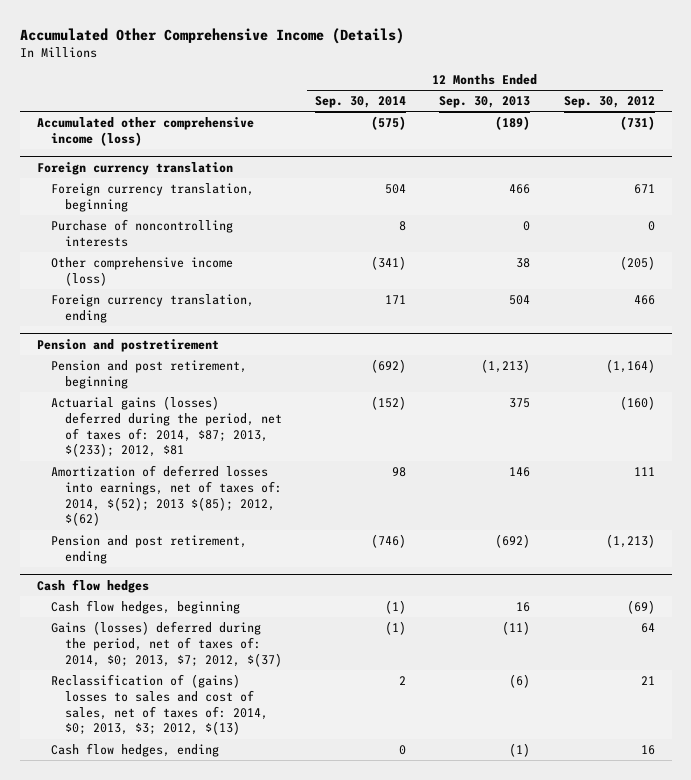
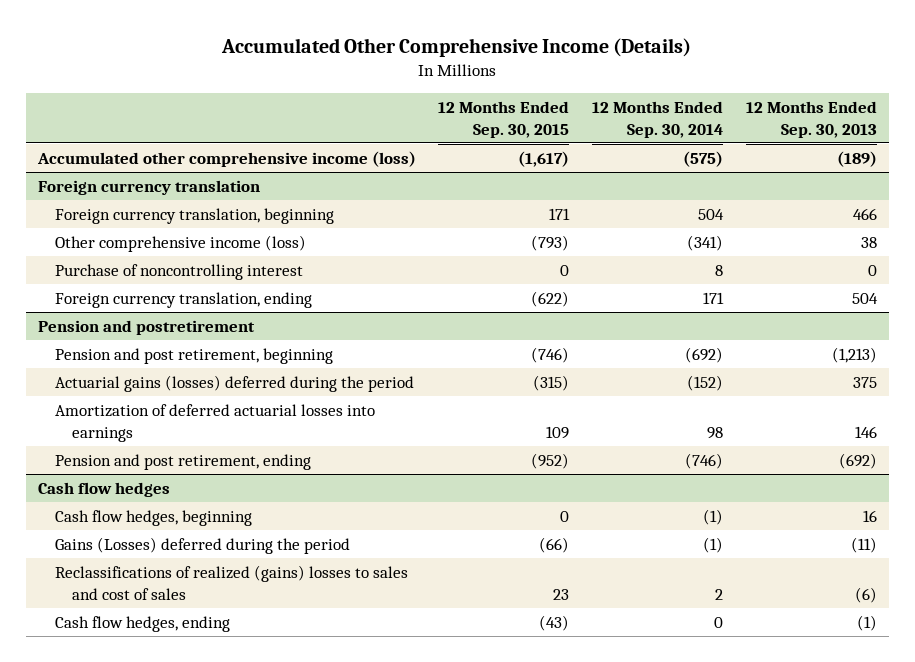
- | 12 Months Ended Sep. 30, 2014 | 12 Months Ended Sep. 30, 2013 | 12 Months Ended Sep. 30, 2012
+ | 12 Months Ended Sep. 30, 2015 | 12 Months Ended Sep. 30, 2014 | 12 Months Ended Sep. 30, 2013
@ Foreign currency translation
- Purchase of noncontrolling interests | 8 | 0 | 0
+ Purchase of noncontrolling interest | 0 | 8 | 0
@ Pension and postretirement
- Actuarial gains (losses) deferred during the period, net of taxes of: 2014, $87; 2013, $(233); 2012, $81 | (152) | 375 | (160)
- Amortization of deferred losses into earnings, net of taxes of: 2014, $(52); 2013 $(85); 2012, $(62) | 98 | 146 | 111
+ Actuarial gains (losses) deferred during the period | (315) | (152) | 375
+ Amortization of deferred actuarial losses into earnings | 109 | 98 | 146
@ Cash flow hedges
- Gains (losses) deferred during the period, net of taxes of: 2014, $0; 2013, $7; 2012, $(37) | (1) | (11) | 64
- Reclassification of (gains) losses to sales and cost of sales, net of taxes of: 2014, $0; 2013, $3; 2012, $(13) | 2 | (6) | 21
+ Gains (Losses) deferred during the period | (66) | (1) | (11)
+ Reclassifications of realized (gains) losses to sales and cost of sales | 23 | 2 | (6)

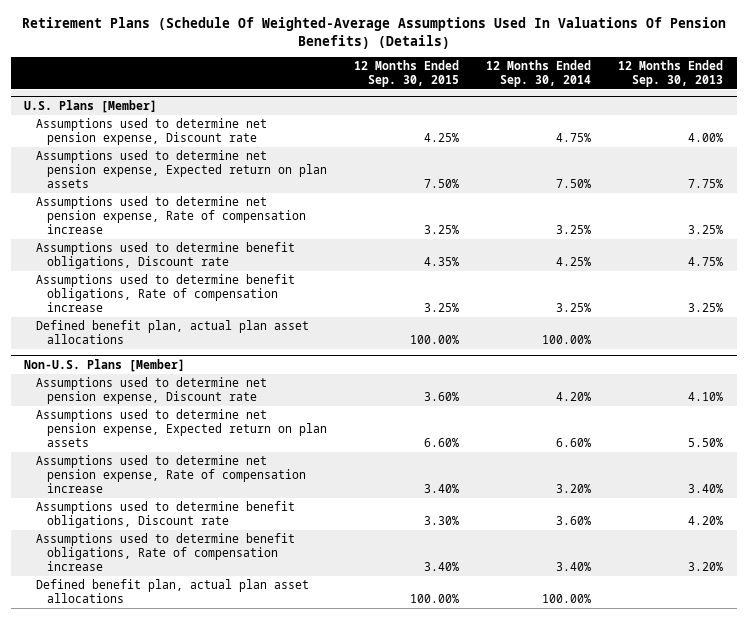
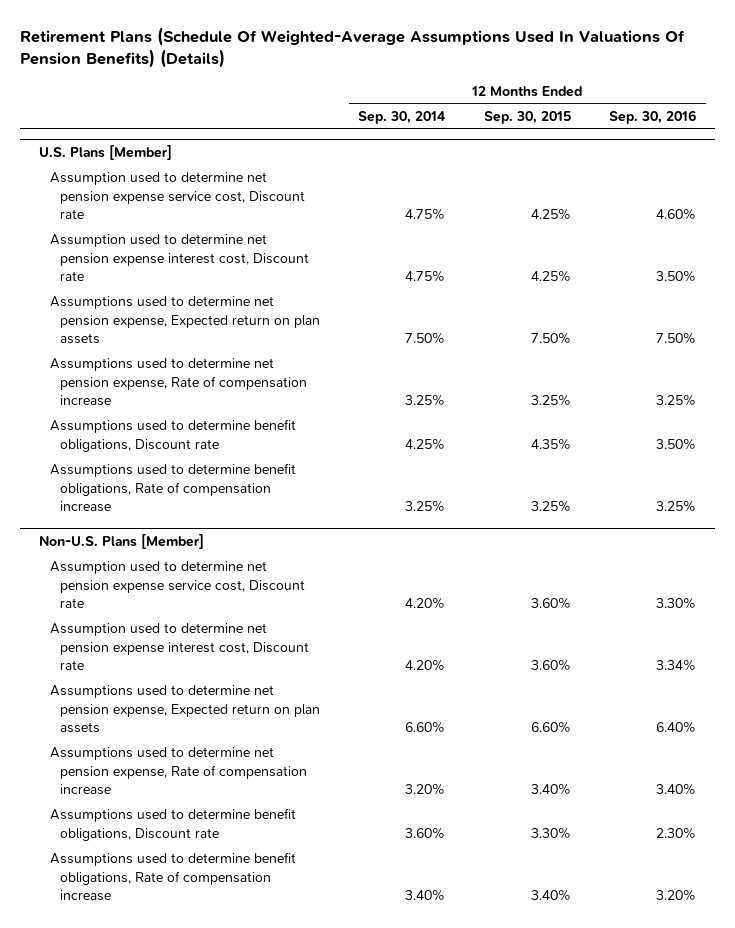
- | 12 Months Ended Sep. 30, 2015 | 12 Months Ended Sep. 30, 2014 | 12 Months Ended Sep. 30, 2013
+ | 12 Months Ended Sep. 30, 2014 | 12 Months Ended Sep. 30, 2015 | 12 Months Ended Sep. 30, 2016
@ U.S. Plans [Member]
- Assumptions used to determine net pension expense, Discount rate | 4.25% | 4.75% | 4.00%
+ Assumption used to determine net pension expense service cost, Discount rate | 4.75% | 4.25% | 4.60%
+ Assumption used to determine net pension expense interest cost, Discount rate | 4.75% | 4.25% | 3.50%
- Defined benefit plan, actual plan asset allocations | 100.00% | 100.00% |
@ Non-U.S. Plans [Member]
- Assumptions used to determine net pension expense, Discount rate | 3.60% | 4.20% | 4.10%
+ Assumption used to determine net pension expense service cost, Discount rate | 4.20% | 3.60% | 3.30%
+ Assumption used to determine net pension expense interest cost, Discount rate | 4.20% | 3.60% | 3.34%
- Defined benefit plan, actual plan asset allocations | 100.00% | 100.00% |

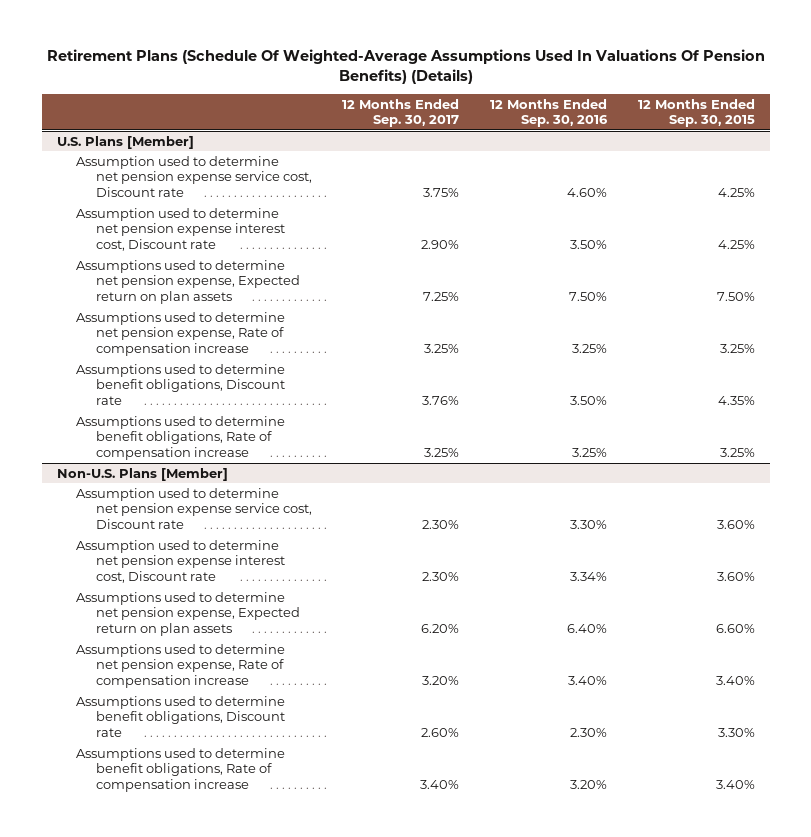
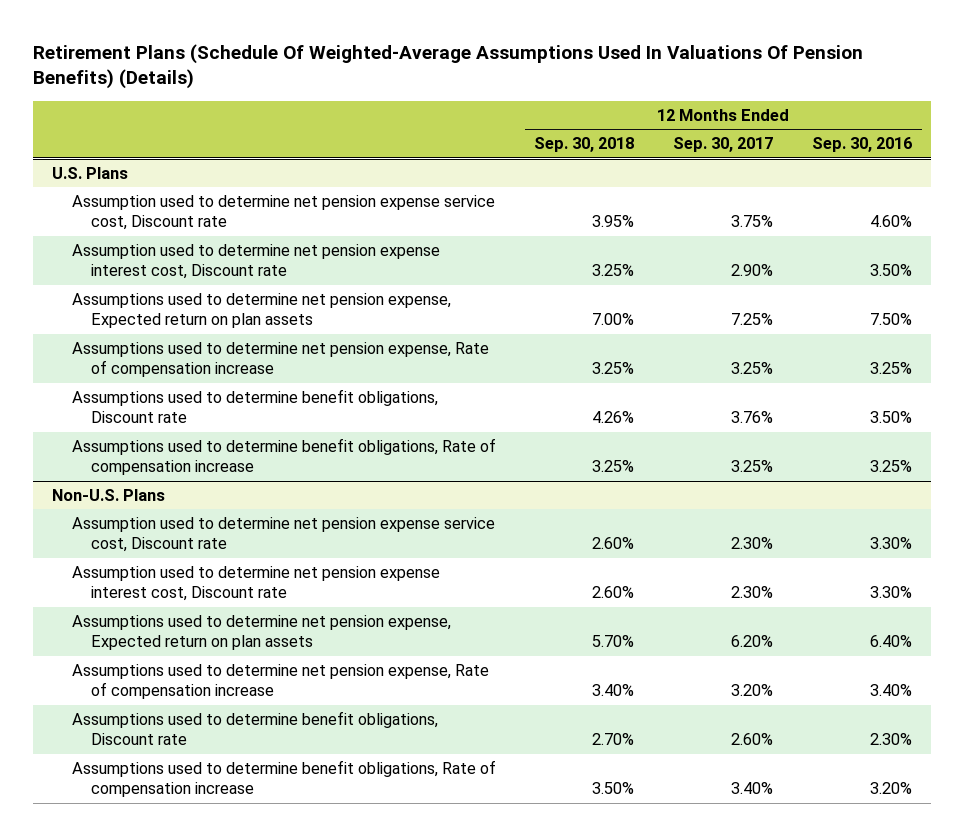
- | 12 Months Ended Sep. 30, 2017 | 12 Months Ended Sep. 30, 2016 | 12 Months Ended Sep. 30, 2015
+ | 12 Months Ended Sep. 30, 2018 | 12 Months Ended Sep. 30, 2017 | 12 Months Ended Sep. 30, 2016
- U.S. Plans [Member]
+ U.S. Plans
- Non-U.S. Plans [Member]
+ Non-U.S. Plans
- Assumption used to determine net pension expense interest cost, Discount rate | 2.30% | 3.34% | 3.60%
+ Assumption used to determine net pension expense interest cost, Discount rate | 2.60% | 2.30% | 3.30%

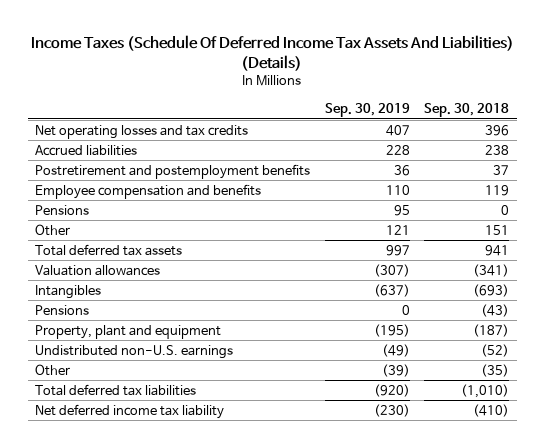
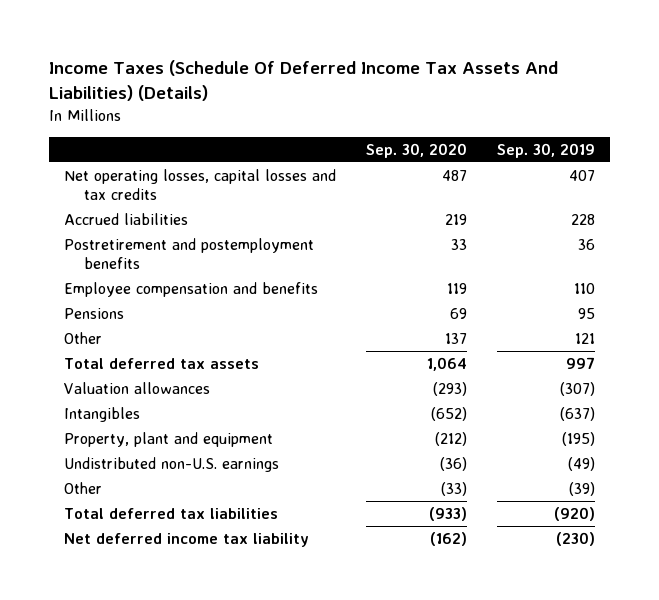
- | Sep. 30, 2019 | Sep. 30, 2018
+ | Sep. 30, 2020 | Sep. 30, 2019
- Net operating losses and tax credits | 407 | 396
+ Net operating losses, capital losses and tax credits | 487 | 407
- Pensions | 0 | (43)

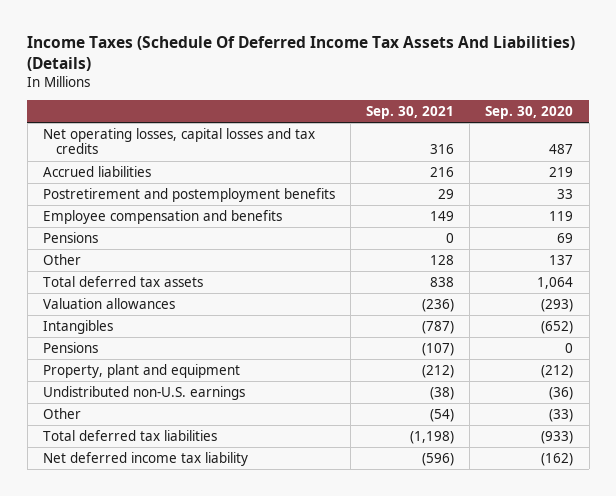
- | Sep. 30, 2020 | Sep. 30, 2019
+ | Sep. 30, 2021 | Sep. 30, 2020
+ Pensions | (107) | 0

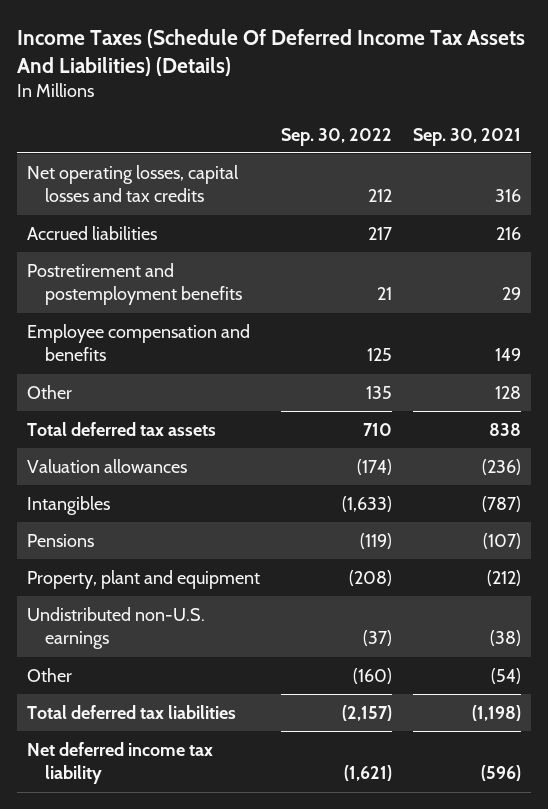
- | Sep. 30, 2021 | Sep. 30, 2020
+ | Sep. 30, 2022 | Sep. 30, 2021
- Pensions | 0 | 69

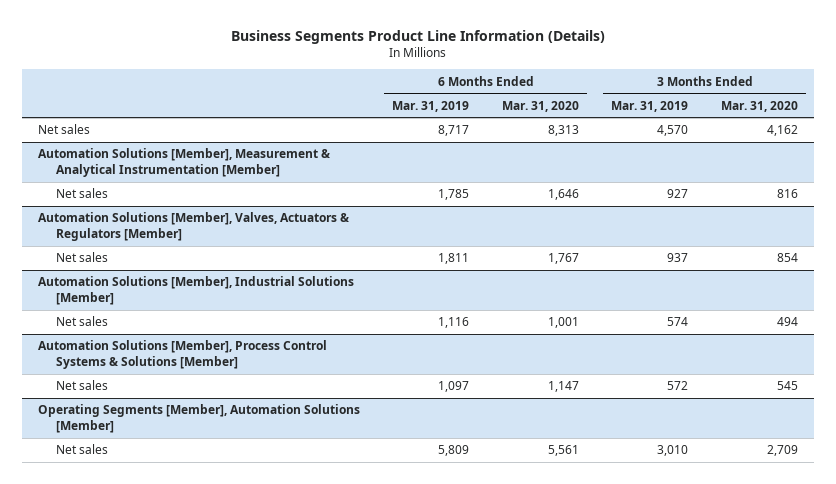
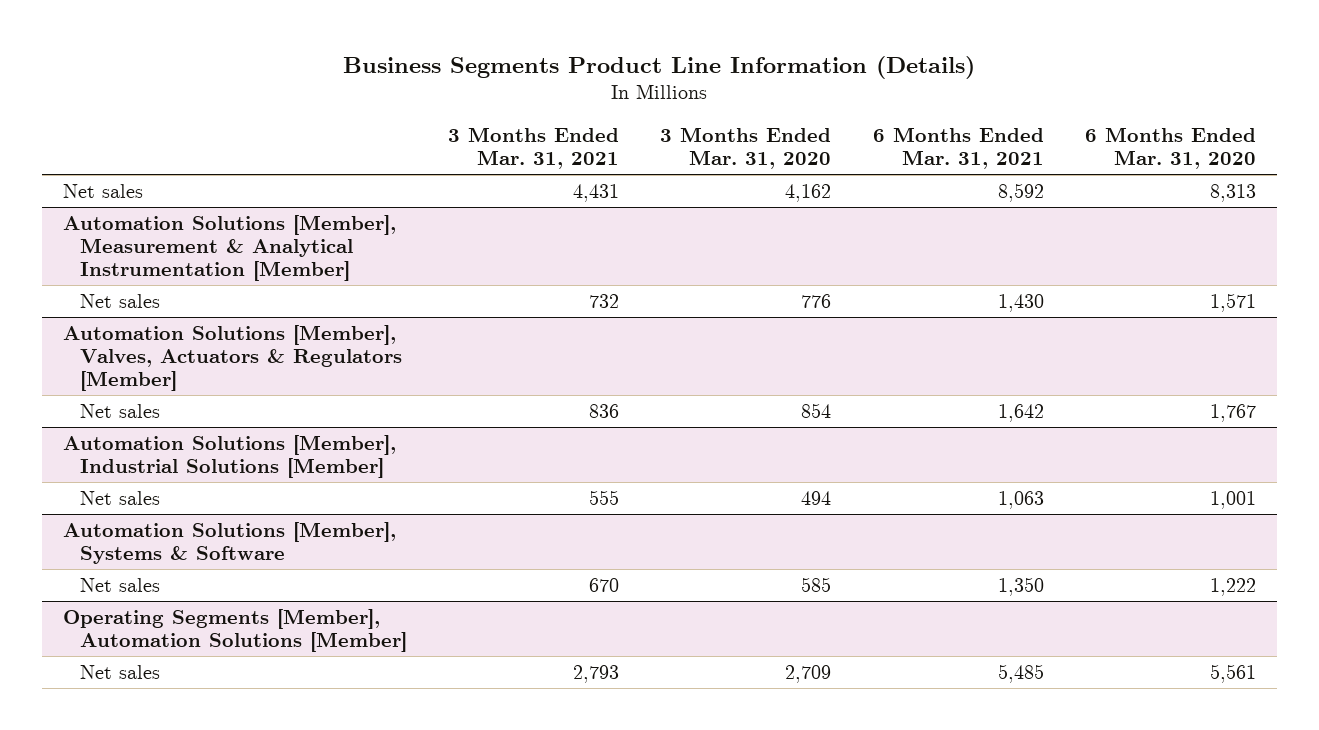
- | 6 Months Ended Mar. 31, 2019 | 6 Months Ended Mar. 31, 2020 | 3 Months Ended Mar. 31, 2019 | 3 Months Ended Mar. 31, 2020
+ | 3 Months Ended Mar. 31, 2021 | 3 Months Ended Mar. 31, 2020 | 6 Months Ended Mar. 31, 2021 | 6 Months Ended Mar. 31, 2020
@ Automation Solutions [Member], Measurement & Analytical Instrumentation [Member]
- Net sales | 1,785 | 1,646 | 927 | 816
+ Net sales | 732 | 776 | 1,430 | 1,571
- Automation Solutions [Member], Process Control Systems & Solutions [Member]
- Net sales | 1,097 | 1,147 | 572 | 545
+ Automation Solutions [Member], Systems & Software
+ Net sales | 670 | 585 | 1,350 | 1,222

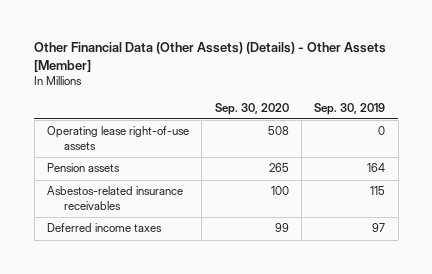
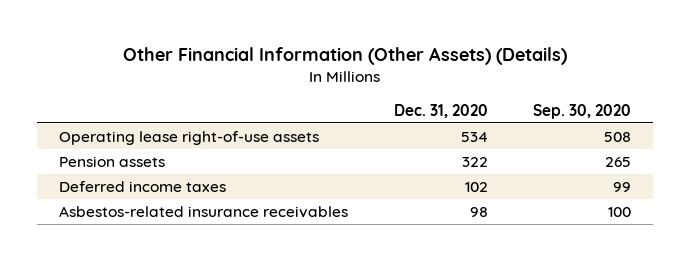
- Other Financial Data (Other Assets) (Details) - Other Assets [Member]
+ Other Financial Information (Other Assets) (Details)
- | Sep. 30, 2020 | Sep. 30, 2019
+ | Dec. 31, 2020 | Sep. 30, 2020
moved down: Asbestos-related insurance receivables | 98 | 100

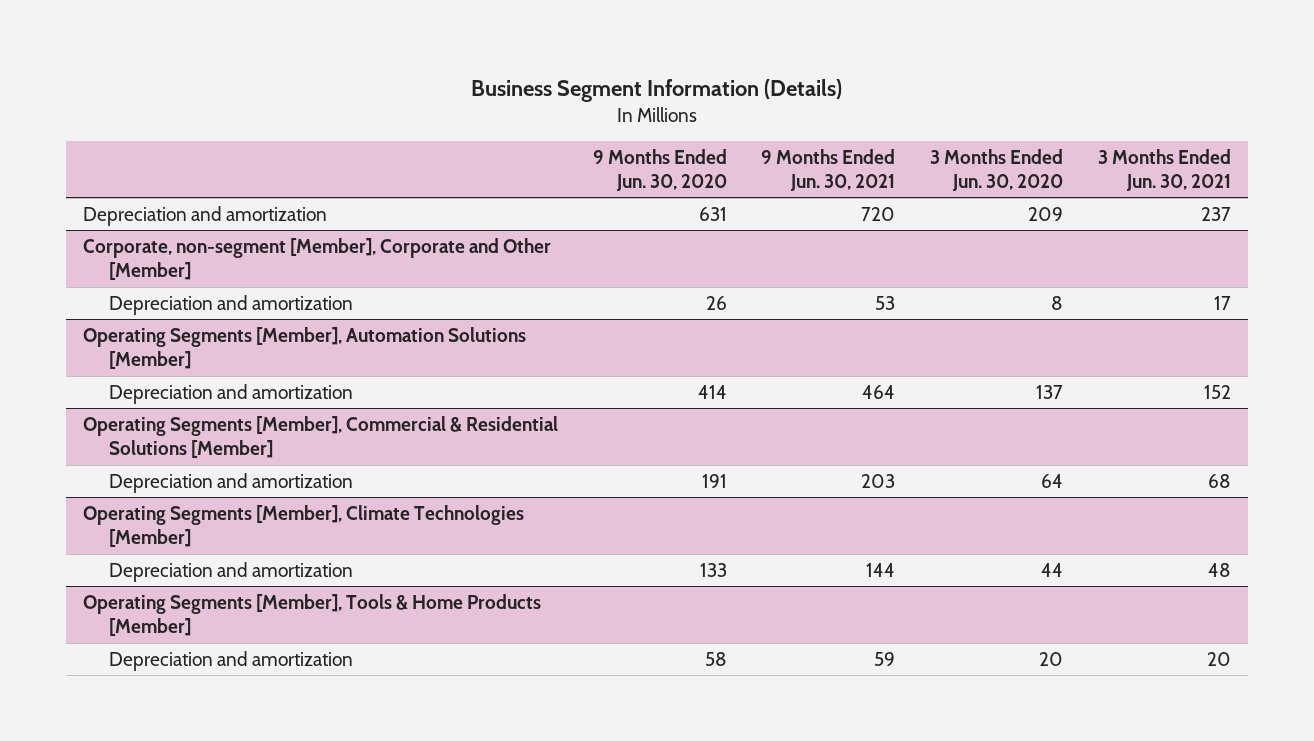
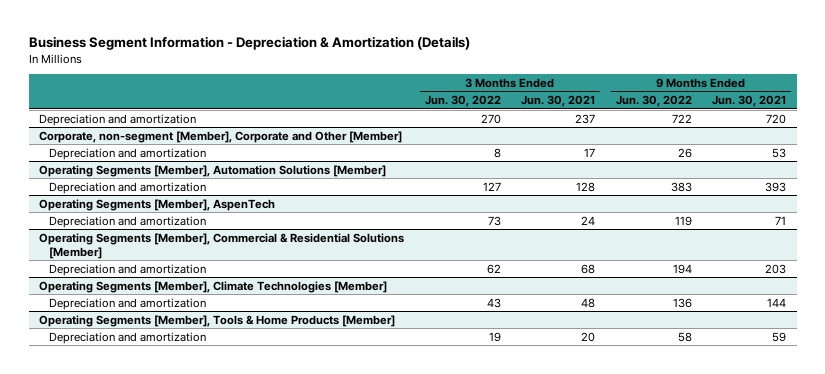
- Business Segment Information (Details)
+ Business Segment Information - Depreciation & Amortization (Details)
- | 9 Months Ended Jun. 30, 2020 | 9 Months Ended Jun. 30, 2021 | 3 Months Ended Jun. 30, 2020 | 3 Months Ended Jun. 30, 2021
+ | 3 Months Ended Jun. 30, 2022 | 3 Months Ended Jun. 30, 2021 | 9 Months Ended Jun. 30, 2022 | 9 Months Ended Jun. 30, 2021
@ Operating Segments [Member], Automation Solutions [Member]
- Depreciation and amortization | 414 | 464 | 137 | 152
+ Depreciation and amortization | 127 | 128 | 383 | 393
+ Operating Segments [Member], AspenTech
+ Depreciation and amortization | 73 | 24 | 119 | 71

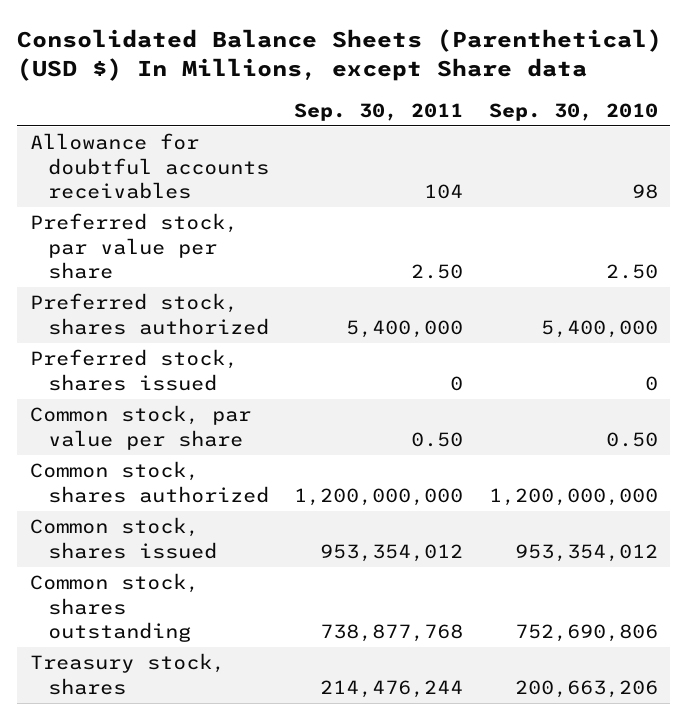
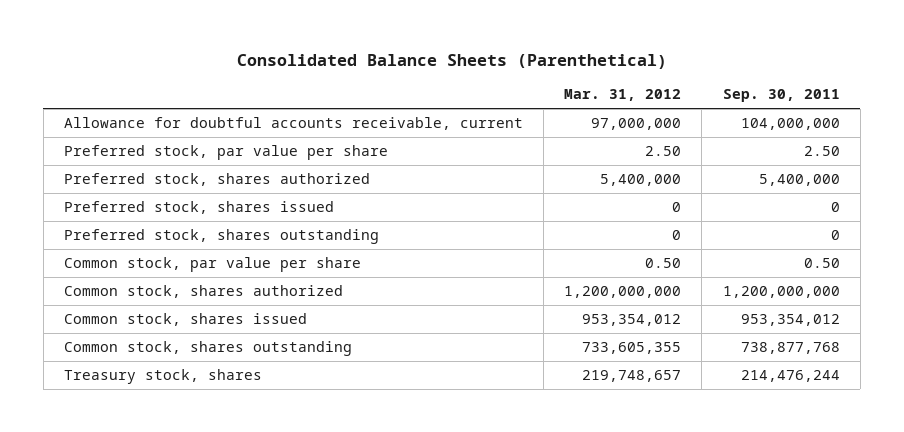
- Consolidated Balance Sheets (Parenthetical) (USD $) In Millions, except Share data
+ Consolidated Balance Sheets (Parenthetical)
- | Sep. 30, 2011 | Sep. 30, 2010
+ | Mar. 31, 2012 | Sep. 30, 2011
- Allowance for doubtful accounts receivables | 104 | 98
+ Allowance for doubtful accounts receivable, current | 97,000,000 | 104,000,000
+ Preferred stock, shares outstanding | 0 | 0

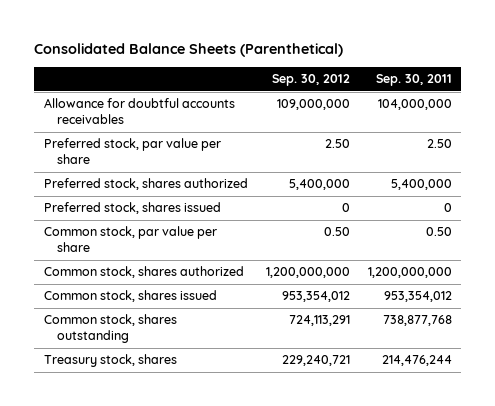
- | Mar. 31, 2012 | Sep. 30, 2011
+ | Sep. 30, 2012 | Sep. 30, 2011
- Allowance for doubtful accounts receivable, current | 97,000,000 | 104,000,000
+ Allowance for doubtful accounts receivables | 109,000,000 | 104,000,000
- Preferred stock, shares outstanding | 0 | 0

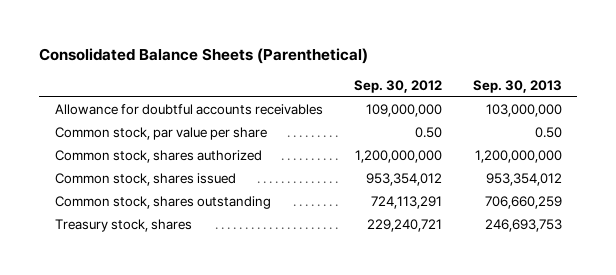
- | Sep. 30, 2012 | Sep. 30, 2011
+ | Sep. 30, 2012 | Sep. 30, 2013
- Preferred stock, par value per share | 2.50 | 2.50
- Preferred stock, shares authorized | 5,400,000 | 5,400,000
- Preferred stock, shares issued | 0 | 0

